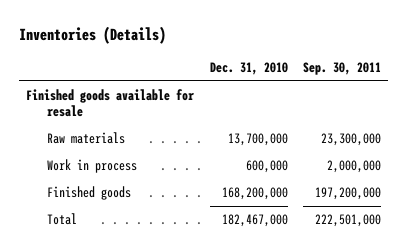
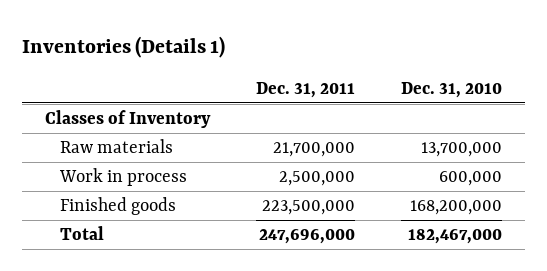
- Inventories (Details)
+ Inventories (Details 1)
- | Dec. 31, 2010 | Sep. 30, 2011
+ | Dec. 31, 2011 | Dec. 31, 2010
- Finished goods available for resale
+ Classes of Inventory

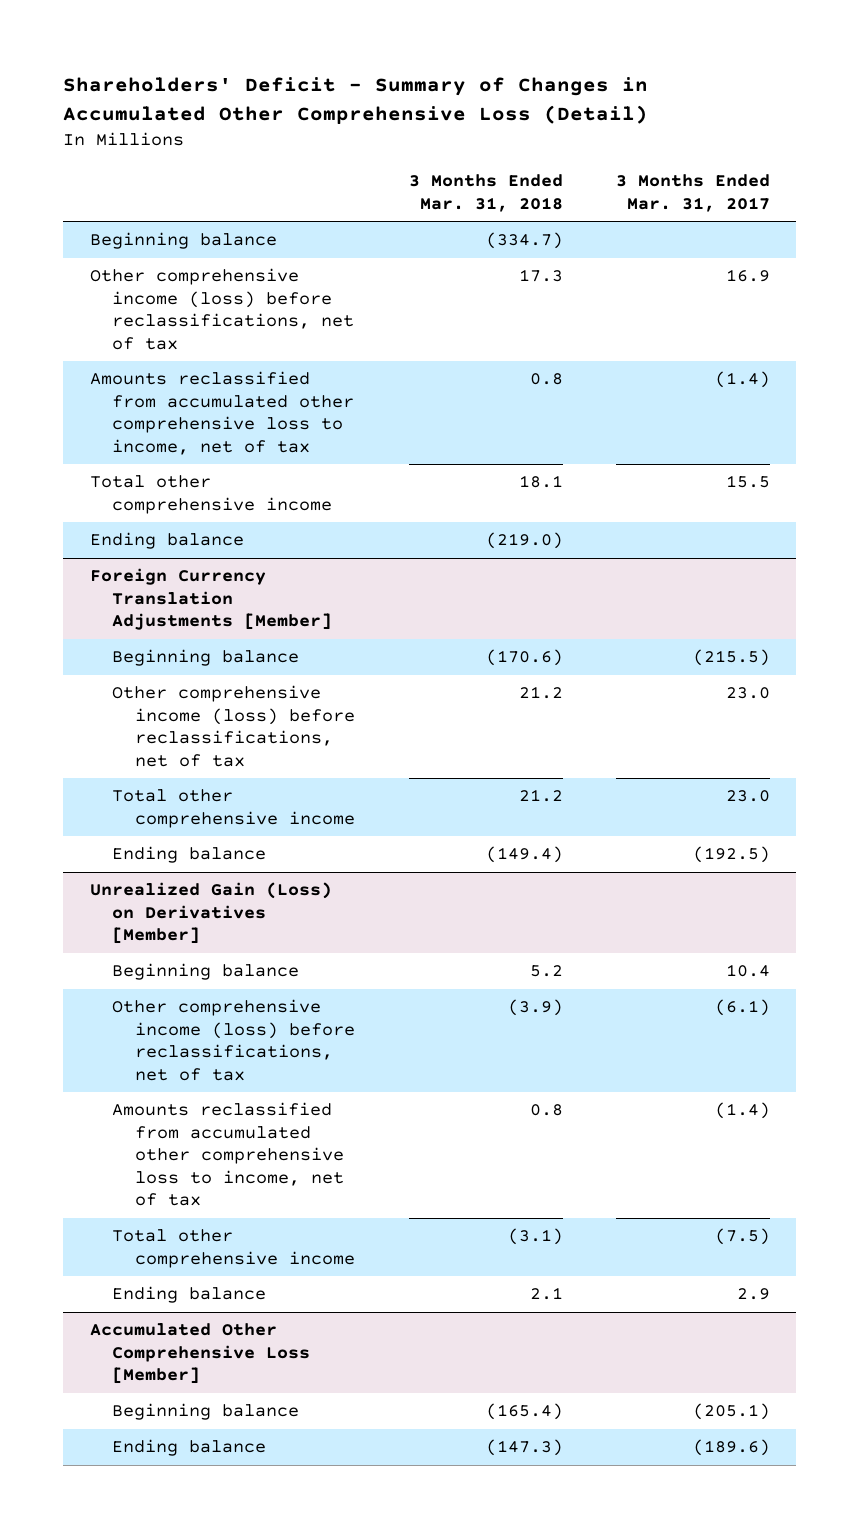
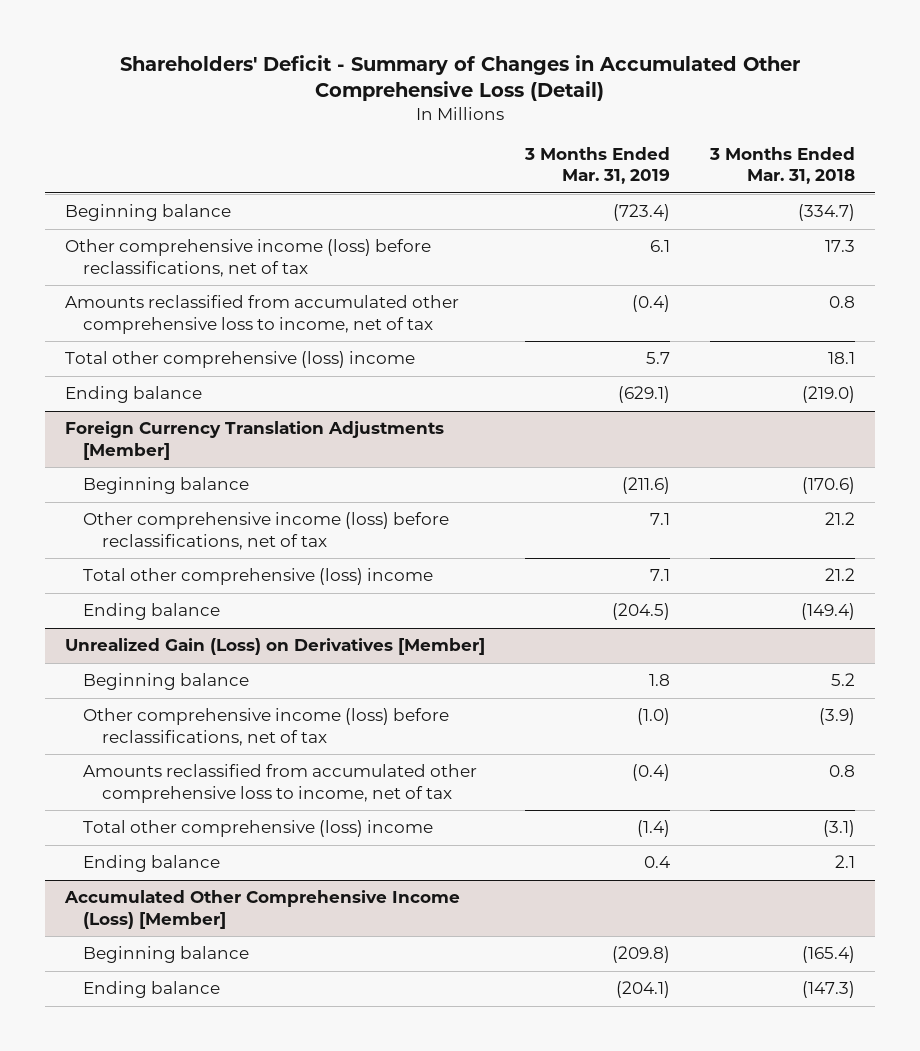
- | 3 Months Ended Mar. 31, 2018 | 3 Months Ended Mar. 31, 2017
+ | 3 Months Ended Mar. 31, 2019 | 3 Months Ended Mar. 31, 2018
- Total other comprehensive income | 18.1 | 15.5
+ Total other comprehensive (loss) income | 5.7 | 18.1
@ Foreign Currency Translation Adjustments [Member]
- Total other comprehensive income | 21.2 | 23.0
+ Total other comprehensive (loss) income | 7.1 | 21.2
@ Unrealized Gain (Loss) on Derivatives [Member]
- Total other comprehensive income | (3.1) | (7.5)
+ Total other comprehensive (loss) income | (1.4) | (3.1)
- Accumulated Other Comprehensive Loss [Member]
+ Accumulated Other Comprehensive Income (Loss) [Member]

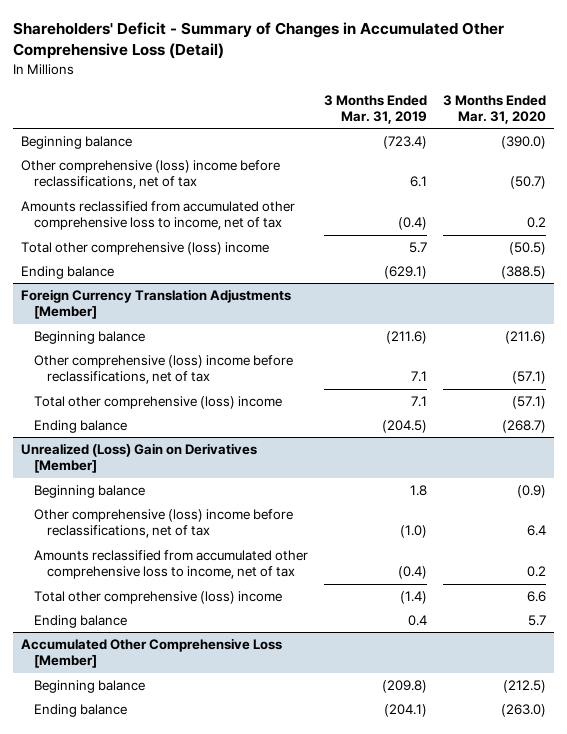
- | 3 Months Ended Mar. 31, 2019 | 3 Months Ended Mar. 31, 2018
+ | 3 Months Ended Mar. 31, 2019 | 3 Months Ended Mar. 31, 2020
- Other comprehensive income (loss) before reclassifications, net of tax | 6.1 | 17.3
+ Other comprehensive (loss) income before reclassifications, net of tax | 6.1 | (50.7)
@ Foreign Currency Translation Adjustments [Member]
- Other comprehensive income (loss) before reclassifications, net of tax | 7.1 | 21.2
+ Other comprehensive (loss) income before reclassifications, net of tax | 7.1 | (57.1)
- Unrealized Gain (Loss) on Derivatives [Member]
+ Unrealized (Loss) Gain on Derivatives [Member]
- Other comprehensive income (loss) before reclassifications, net of tax | (1.0) | (3.9)
+ Other comprehensive (loss) income before reclassifications, net of tax | (1.0) | 6.4
- Accumulated Other Comprehensive Income (Loss) [Member]
+ Accumulated Other Comprehensive Loss [Member]

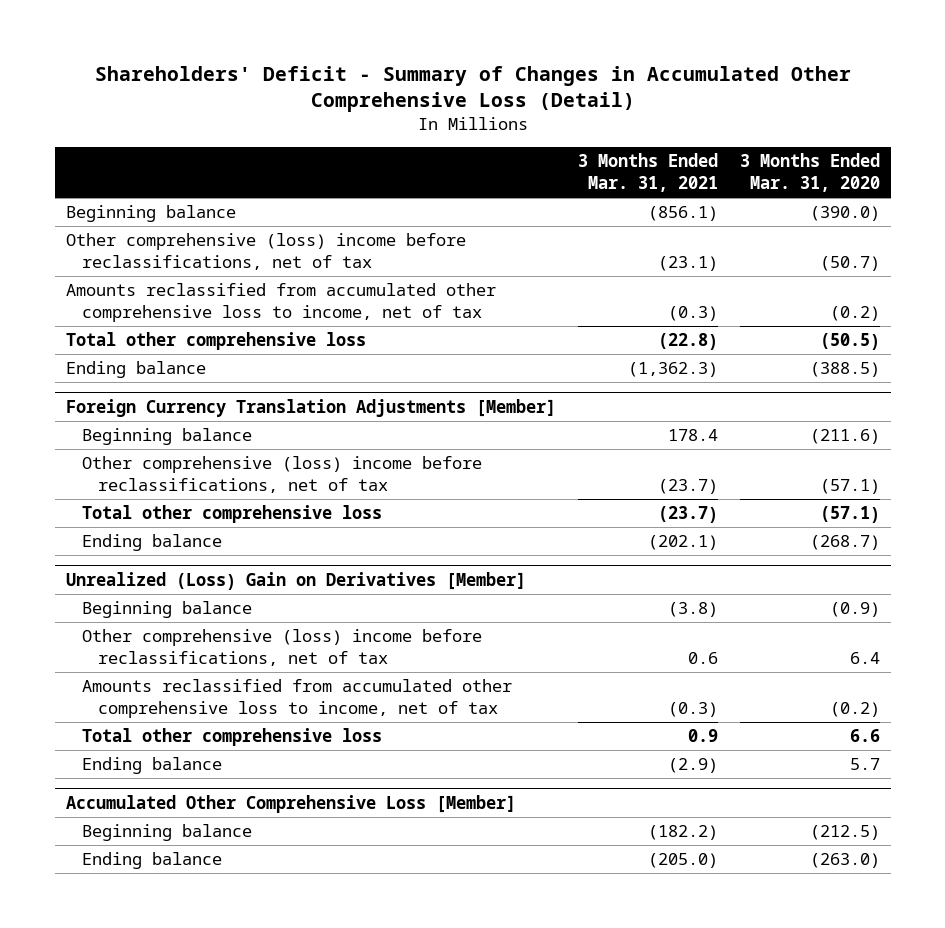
- | 3 Months Ended Mar. 31, 2019 | 3 Months Ended Mar. 31, 2020
+ | 3 Months Ended Mar. 31, 2021 | 3 Months Ended Mar. 31, 2020
- Amounts reclassified from accumulated other comprehensive loss to income, net of tax | (0.4) | 0.2
- Total other comprehensive (loss) income | 5.7 | (50.5)
+ Amounts reclassified from accumulated other comprehensive loss to income, net of tax | (0.3) | (0.2)
+ Total other comprehensive loss | (22.8) | (50.5)
@ Foreign Currency Translation Adjustments [Member]
- Total other comprehensive (loss) income | 7.1 | (57.1)
+ Total other comprehensive loss | (23.7) | (57.1)
@ Unrealized (Loss) Gain on Derivatives [Member]
- Amounts reclassified from accumulated other comprehensive loss to income, net of tax | (0.4) | 0.2
- Total other comprehensive (loss) income | (1.4) | 6.6
+ Amounts reclassified from accumulated other comprehensive loss to income, net of tax | (0.3) | (0.2)
+ Total other comprehensive loss | 0.9 | 6.6

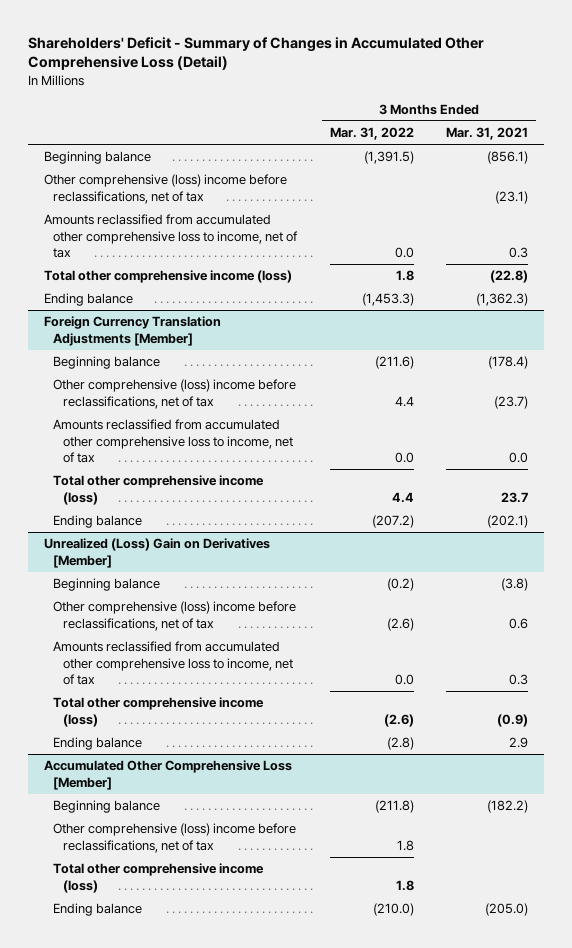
- | 3 Months Ended Mar. 31, 2021 | 3 Months Ended Mar. 31, 2020
+ | 3 Months Ended Mar. 31, 2022 | 3 Months Ended Mar. 31, 2021
- Amounts reclassified from accumulated other comprehensive loss to income, net of tax | (0.3) | (0.2)
- Total other comprehensive loss | (22.8) | (50.5)
+ Amounts reclassified from accumulated other comprehensive loss to income, net of tax | 0.0 | 0.3
+ Total other comprehensive income (loss) | 1.8 | (22.8)
@ Foreign Currency Translation Adjustments [Member]
- Beginning balance | 178.4 | (211.6)
+ Beginning balance | (211.6) | (178.4)
- Total other comprehensive loss | (23.7) | (57.1)
+ Amounts reclassified from accumulated other comprehensive loss to income, net of tax | 0.0 | 0.0
+ Total other comprehensive income (loss) | 4.4 | 23.7
@ Unrealized (Loss) Gain on Derivatives [Member]
- Amounts reclassified from accumulated other comprehensive loss to income, net of tax | (0.3) | (0.2)
- Total other comprehensive loss | 0.9 | 6.6
- Ending balance | (2.9) | 5.7
+ Amounts reclassified from accumulated other comprehensive loss to income, net of tax | 0.0 | 0.3
+ Total other comprehensive income (loss) | (2.6) | (0.9)
+ Ending balance | (2.8) | 2.9
@ Accumulated Other Comprehensive Loss [Member]
+ Other comprehensive (loss) income before reclassifications, net of tax | 1.8 |
+ Total other comprehensive income (loss) | 1.8 |

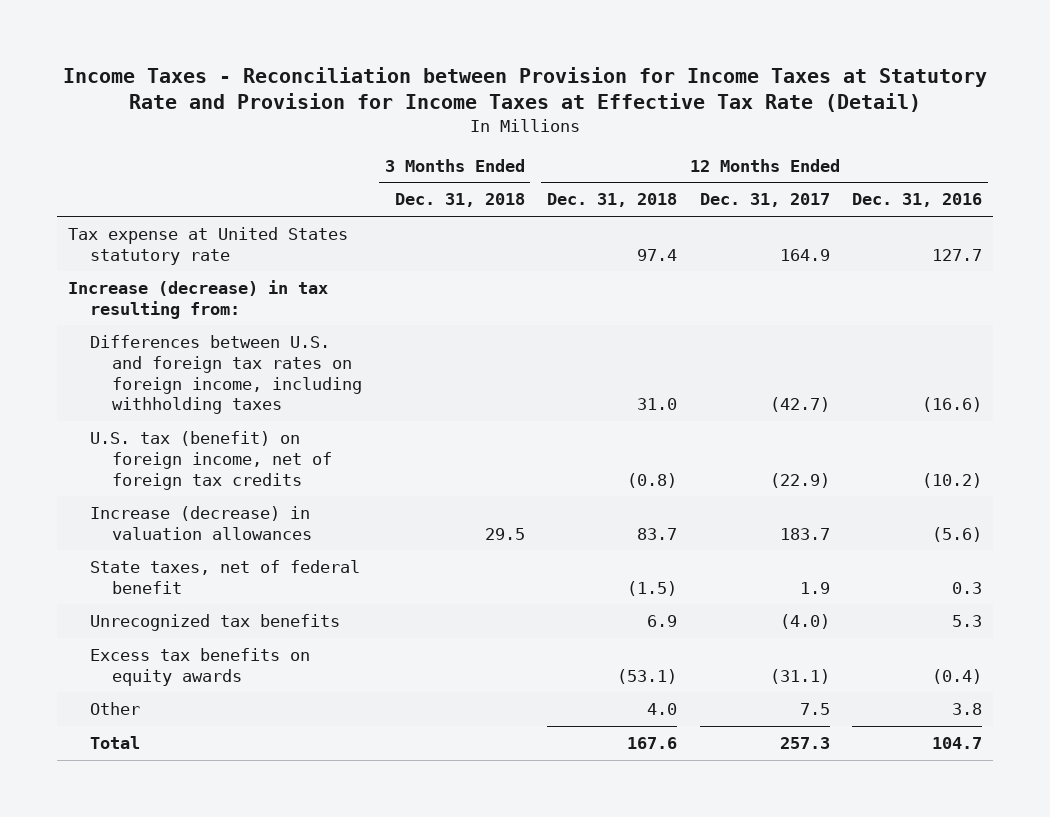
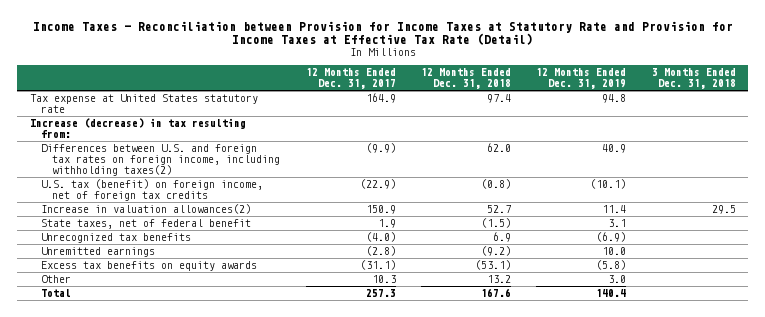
- | 3 Months Ended Dec. 31, 2018 | 12 Months Ended Dec. 31, 2018 | 12 Months Ended Dec. 31, 2017 | 12 Months Ended Dec. 31, 2016
+ | 12 Months Ended Dec. 31, 2017 | 12 Months Ended Dec. 31, 2018 | 12 Months Ended Dec. 31, 2019 | 3 Months Ended Dec. 31, 2018
- Differences between U.S. and foreign tax rates on foreign income, including withholding taxes | | 31.0 | (42.7) | (16.6)
+ Differences between U.S. and foreign tax rates on foreign income, including withholding taxes(2) | (9.9) | 62.0 | 40.9 |
- Increase (decrease) in valuation allowances | 29.5 | 83.7 | 183.7 | (5.6)
+ Increase in valuation allowances(2) | 150.9 | 52.7 | 11.4 | 29.5
+ Unremitted earnings | (2.8) | (9.2) | 10.0 |
- Other | | 4.0 | 7.5 | 3.8
+ Other | 10.3 | 13.2 | 3.0 |

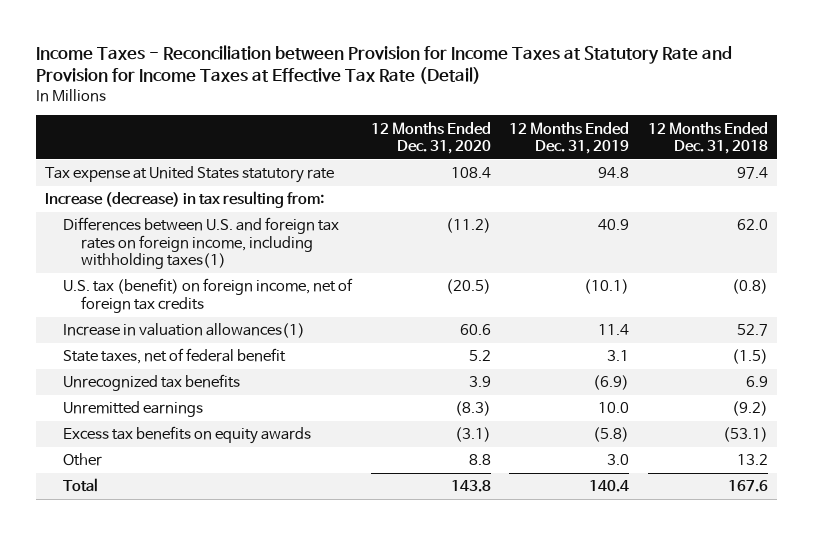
- | 12 Months Ended Dec. 31, 2017 | 12 Months Ended Dec. 31, 2018 | 12 Months Ended Dec. 31, 2019 | 3 Months Ended Dec. 31, 2018
+ | 12 Months Ended Dec. 31, 2020 | 12 Months Ended Dec. 31, 2019 | 12 Months Ended Dec. 31, 2018
- Differences between U.S. and foreign tax rates on foreign income, including withholding taxes(2) | (9.9) | 62.0 | 40.9 |
+ Differences between U.S. and foreign tax rates on foreign income, including withholding taxes(1) | (11.2) | 40.9 | 62.0
- Increase in valuation allowances(2) | 150.9 | 52.7 | 11.4 | 29.5
+ Increase in valuation allowances(1) | 60.6 | 11.4 | 52.7

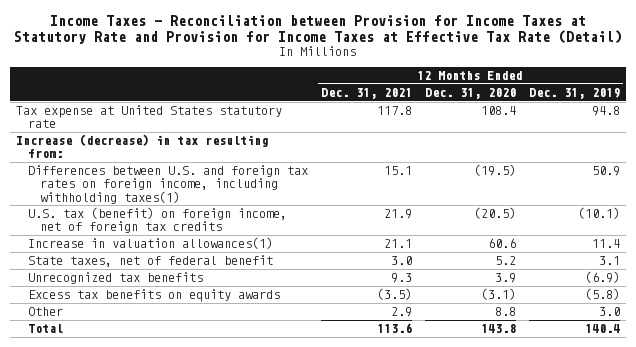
- | 12 Months Ended Dec. 31, 2020 | 12 Months Ended Dec. 31, 2019 | 12 Months Ended Dec. 31, 2018
+ | 12 Months Ended Dec. 31, 2021 | 12 Months Ended Dec. 31, 2020 | 12 Months Ended Dec. 31, 2019
- Differences between U.S. and foreign tax rates on foreign income, including withholding taxes(1) | (11.2) | 40.9 | 62.0
+ Differences between U.S. and foreign tax rates on foreign income, including withholding taxes(1) | 15.1 | (19.5) | 50.9
- Unremitted earnings | (8.3) | 10.0 | (9.2)

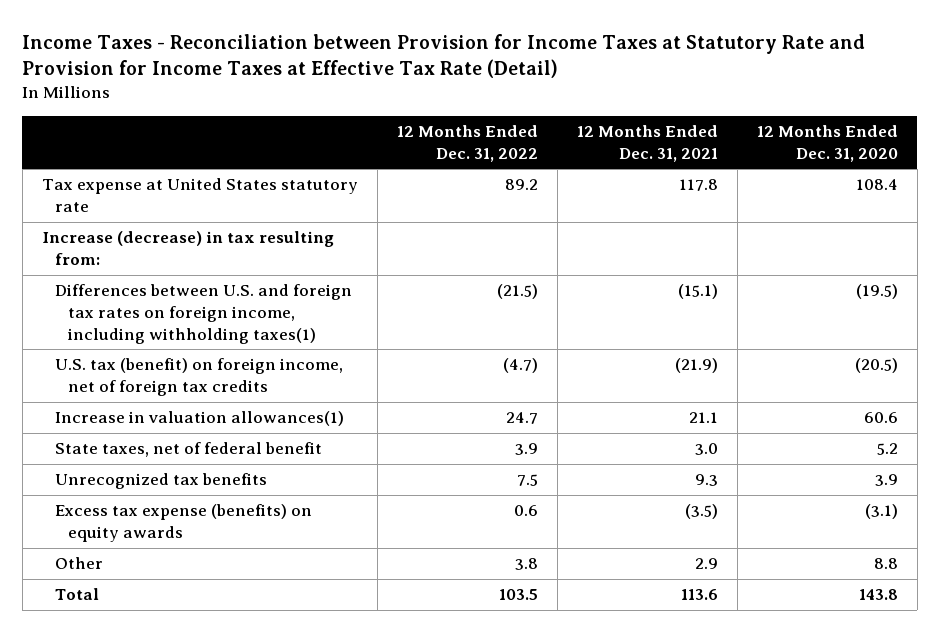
- | 12 Months Ended Dec. 31, 2021 | 12 Months Ended Dec. 31, 2020 | 12 Months Ended Dec. 31, 2019
+ | 12 Months Ended Dec. 31, 2022 | 12 Months Ended Dec. 31, 2021 | 12 Months Ended Dec. 31, 2020
- Differences between U.S. and foreign tax rates on foreign income, including withholding taxes(1) | 15.1 | (19.5) | 50.9
- U.S. tax (benefit) on foreign income, net of foreign tax credits | 21.9 | (20.5) | (10.1)
+ Differences between U.S. and foreign tax rates on foreign income, including withholding taxes(1) | (21.5) | (15.1) | (19.5)
+ U.S. tax (benefit) on foreign income, net of foreign tax credits | (4.7) | (21.9) | (20.5)
- Excess tax benefits on equity awards | (3.5) | (3.1) | (5.8)
+ Excess tax expense (benefits) on equity awards | 0.6 | (3.5) | (3.1)

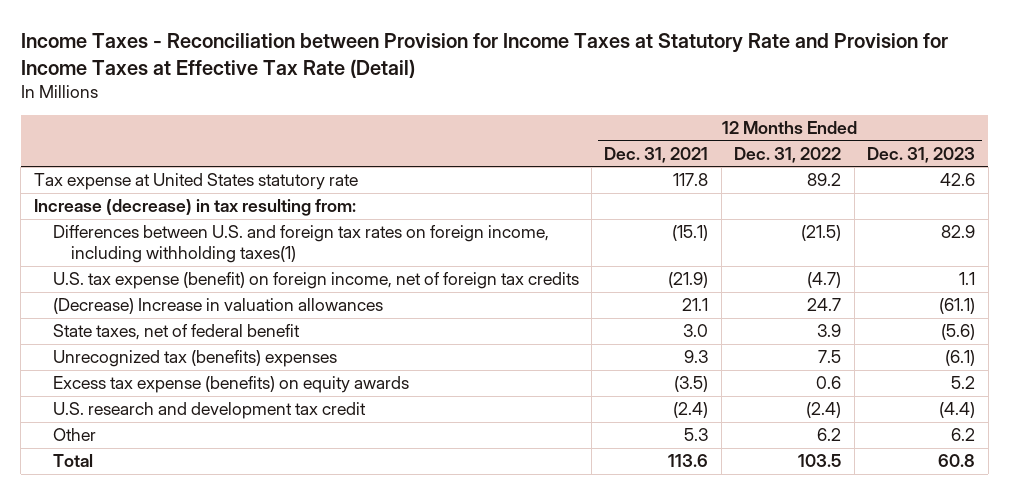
- | 12 Months Ended Dec. 31, 2022 | 12 Months Ended Dec. 31, 2021 | 12 Months Ended Dec. 31, 2020
+ | 12 Months Ended Dec. 31, 2021 | 12 Months Ended Dec. 31, 2022 | 12 Months Ended Dec. 31, 2023
- U.S. tax (benefit) on foreign income, net of foreign tax credits | (4.7) | (21.9) | (20.5)
- Increase in valuation allowances(1) | 24.7 | 21.1 | 60.6
+ U.S. tax expense (benefit) on foreign income, net of foreign tax credits | (21.9) | (4.7) | 1.1
+ (Decrease) Increase in valuation allowances | 21.1 | 24.7 | (61.1)
- Unrecognized tax benefits | 7.5 | 9.3 | 3.9
+ Unrecognized tax (benefits) expenses | 9.3 | 7.5 | (6.1)
- Other | 3.8 | 2.9 | 8.8
+ U.S. research and development tax credit | (2.4) | (2.4) | (4.4)
+ Other | 5.3 | 6.2 | 6.2

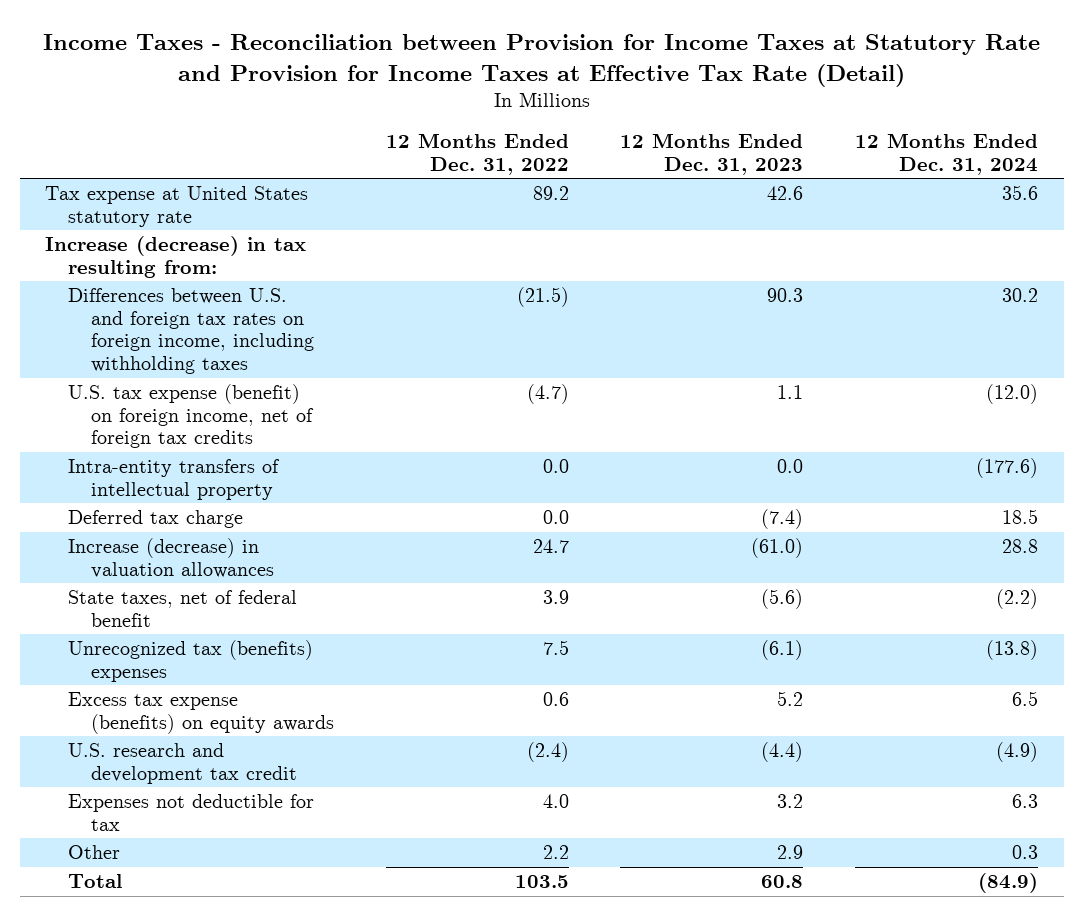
- | 12 Months Ended Dec. 31, 2021 | 12 Months Ended Dec. 31, 2022 | 12 Months Ended Dec. 31, 2023
+ | 12 Months Ended Dec. 31, 2022 | 12 Months Ended Dec. 31, 2023 | 12 Months Ended Dec. 31, 2024
- Differences between U.S. and foreign tax rates on foreign income, including withholding taxes(1) | (15.1) | (21.5) | 82.9
+ Differences between U.S. and foreign tax rates on foreign income, including withholding taxes | (21.5) | 90.3 | 30.2
- (Decrease) Increase in valuation allowances | 21.1 | 24.7 | (61.1)
+ Intra-entity transfers of intellectual property | 0.0 | 0.0 | (177.6)
+ Deferred tax charge | 0.0 | (7.4) | 18.5
+ Increase (decrease) in valuation allowances | 24.7 | (61.0) | 28.8
- Other | 5.3 | 6.2 | 6.2
+ Expenses not deductible for tax | 4.0 | 3.2 | 6.3
+ Other | 2.2 | 2.9 | 0.3

